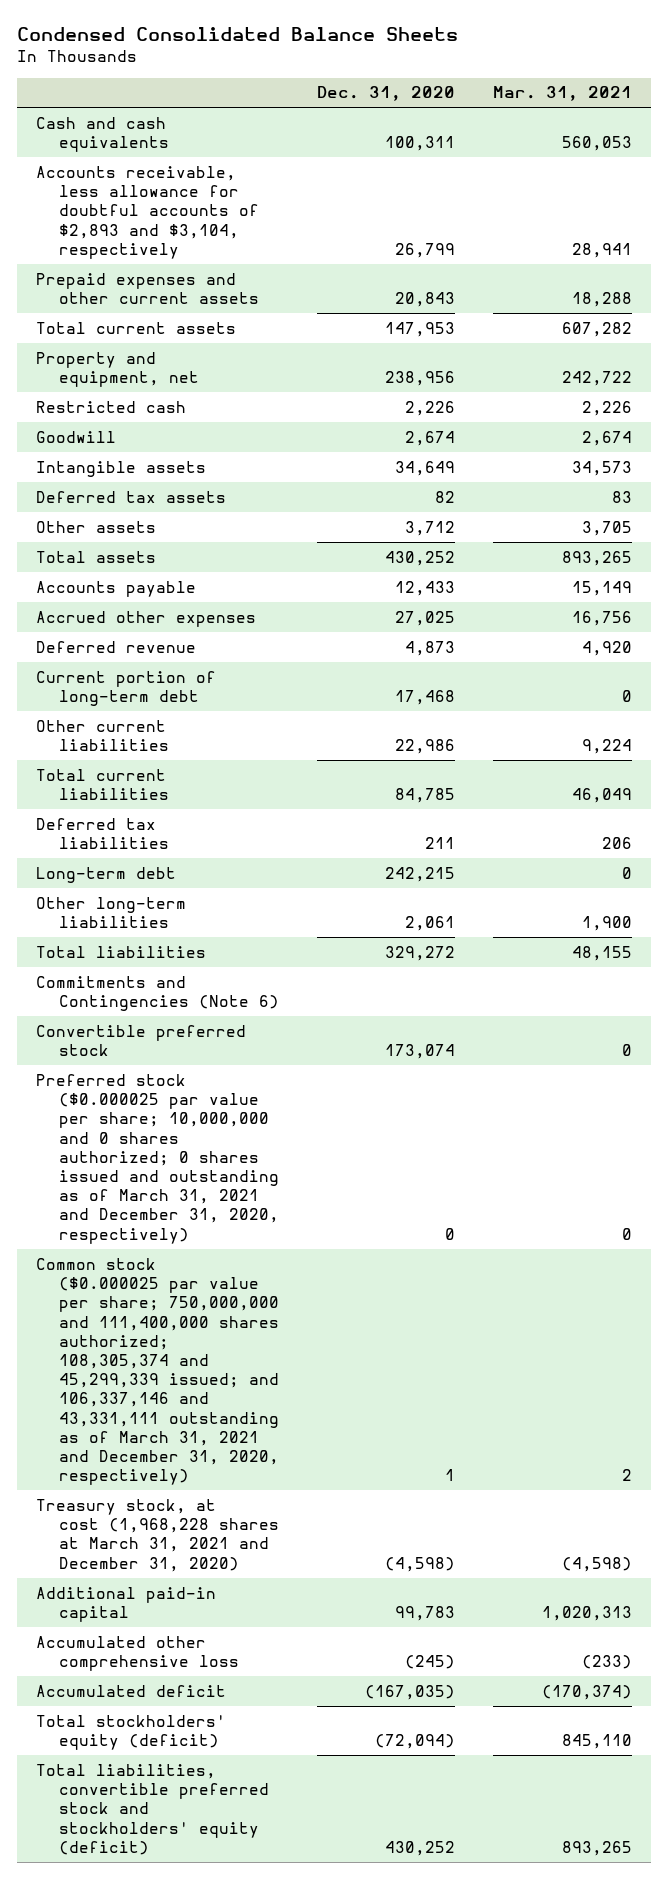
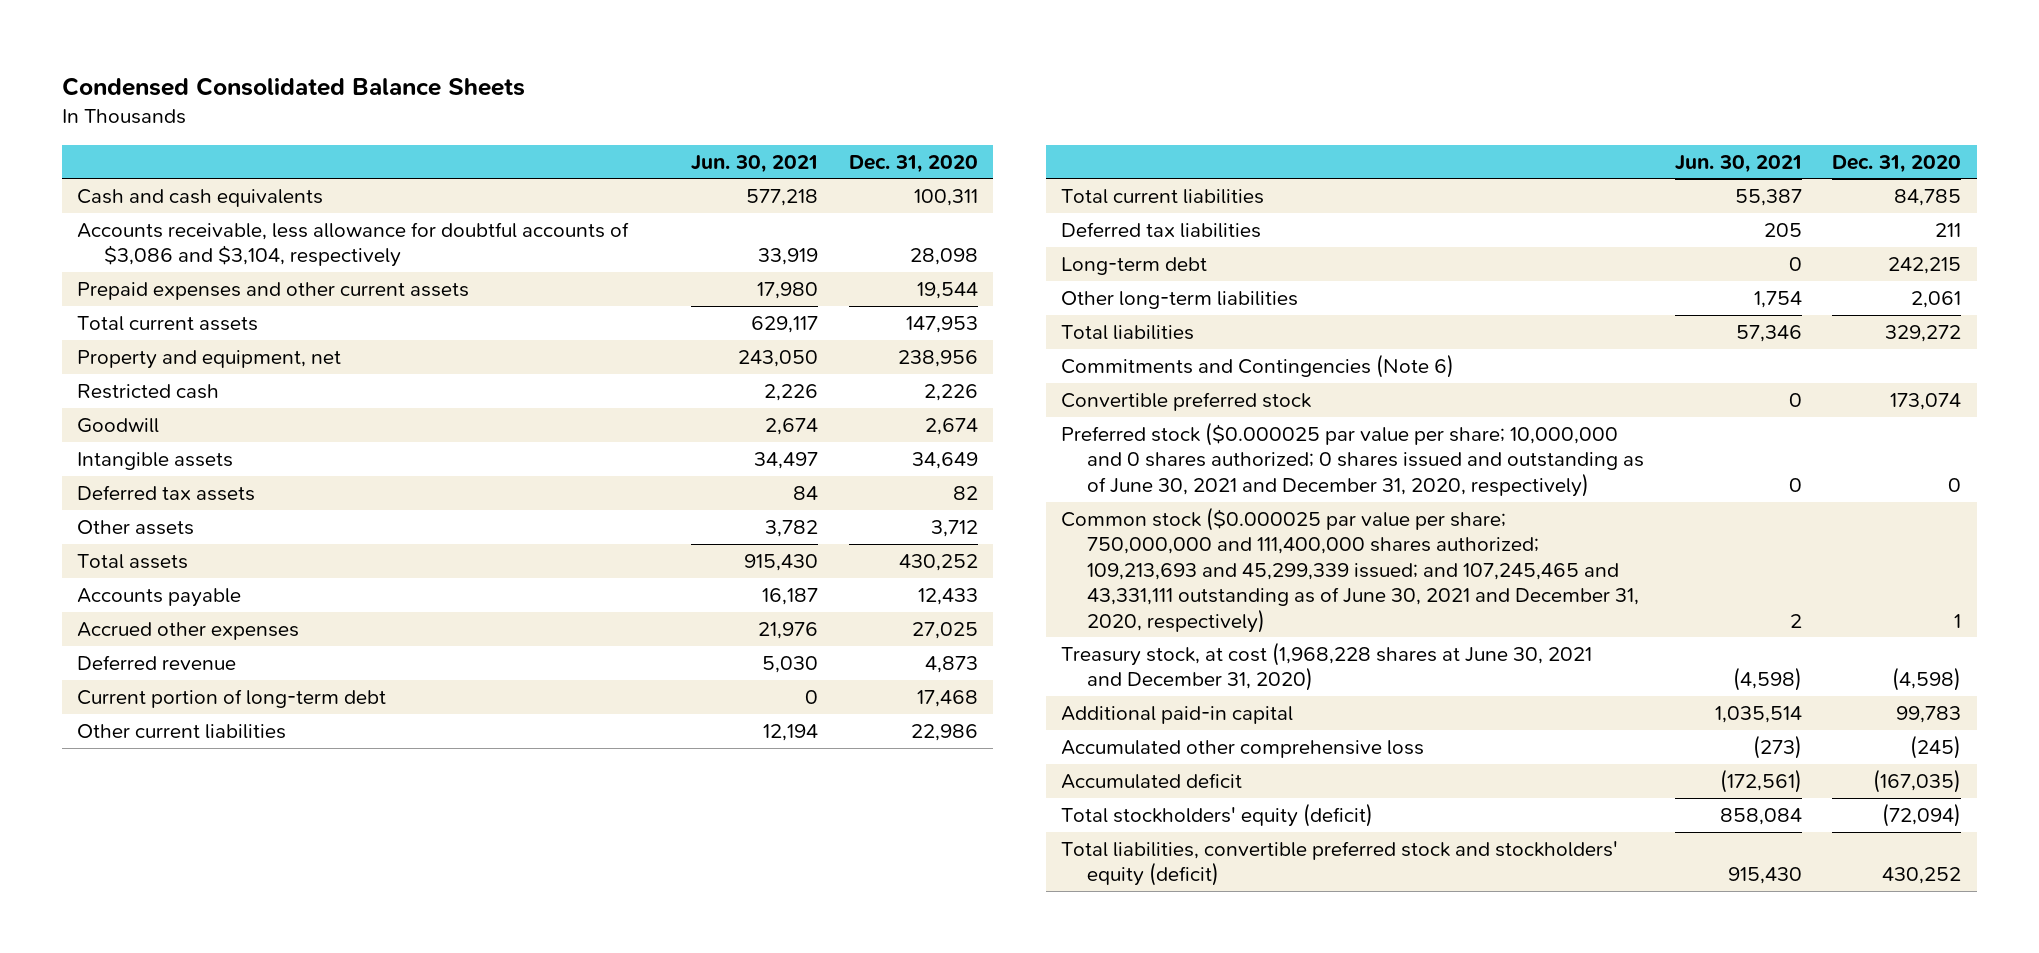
- | Dec. 31, 2020 | Mar. 31, 2021
+ | Jun. 30, 2021 | Dec. 31, 2020
- Accounts receivable, less allowance for doubtful accounts of $2,893 and $3,104, respectively | 26,799 | 28,941
- Prepaid expenses and other current assets | 20,843 | 18,288
+ Accounts receivable, less allowance for doubtful accounts of $3,086 and $3,104, respectively | 33,919 | 28,098
+ Prepaid expenses and other current assets | 17,980 | 19,544
- Preferred stock ($0.000025 par value per share; 10,000,000 and 0 shares authorized; 0 shares issued and outstanding as of March 31, 2021 and December 31, 2020, respectively) | 0 | 0
- Common stock ($0.000025 par value per share; 750,000,000 and 111,400,000 shares authorized; 108,305,374 and 45,299,339 issued; and 106,337,146 and 43,331,111 outstanding as of March 31, 2021 and December 31, 2020, respectively) | 1 | 2
- Treasury stock, at cost (1,968,228 shares at March 31, 2021 and December 31, 2020) | (4,598) | (4,598)
+ Preferred stock ($0.000025 par value per share; 10,000,000 and 0 shares authorized; 0 shares issued and outstanding as of June 30, 2021 and December 31, 2020, respectively) | 0 | 0
+ Common stock ($0.000025 par value per share; 750,000,000 and 111,400,000 shares authorized; 109,213,693 and 45,299,339 issued; and 107,245,465 and 43,331,111 outstanding as of June 30, 2021 and December 31, 2020, respectively) | 2 | 1
+ Treasury stock, at cost (1,968,228 shares at June 30, 2021 and December 31, 2020) | (4,598) | (4,598)

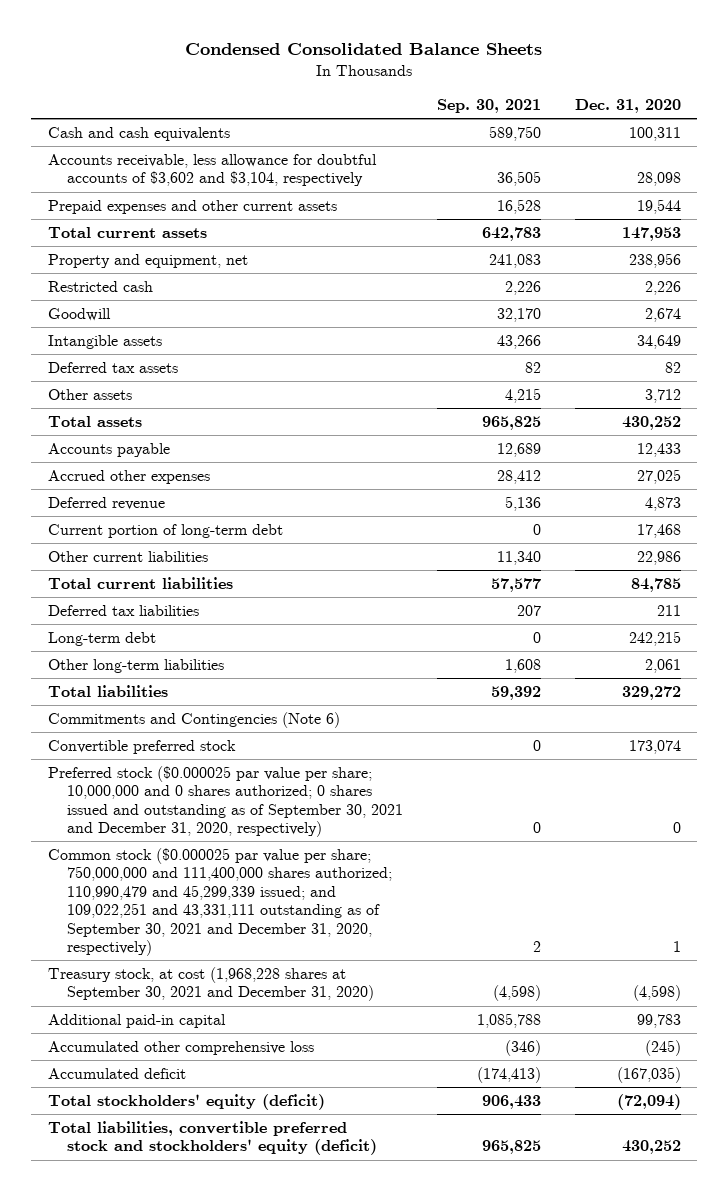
- | Jun. 30, 2021 | Dec. 31, 2020
+ | Sep. 30, 2021 | Dec. 31, 2020
- Accounts receivable, less allowance for doubtful accounts of $3,086 and $3,104, respectively | 33,919 | 28,098
+ Accounts receivable, less allowance for doubtful accounts of $3,602 and $3,104, respectively | 36,505 | 28,098
- Preferred stock ($0.000025 par value per share; 10,000,000 and 0 shares authorized; 0 shares issued and outstanding as of June 30, 2021 and December 31, 2020, respectively) | 0 | 0
- Common stock ($0.000025 par value per share; 750,000,000 and 111,400,000 shares authorized; 109,213,693 and 45,299,339 issued; and 107,245,465 and 43,331,111 outstanding as of June 30, 2021 and December 31, 2020, respectively) | 2 | 1
- Treasury stock, at cost (1,968,228 shares at June 30, 2021 and December 31, 2020) | (4,598) | (4,598)
+ Preferred stock ($0.000025 par value per share; 10,000,000 and 0 shares authorized; 0 shares issued and outstanding as of September 30, 2021 and December 31, 2020, respectively) | 0 | 0
+ Common stock ($0.000025 par value per share; 750,000,000 and 111,400,000 shares authorized; 110,990,479 and 45,299,339 issued; and 109,022,251 and 43,331,111 outstanding as of September 30, 2021 and December 31, 2020, respectively) | 2 | 1
+ Treasury stock, at cost (1,968,228 shares at September 30, 2021 and December 31, 2020) | (4,598) | (4,598)

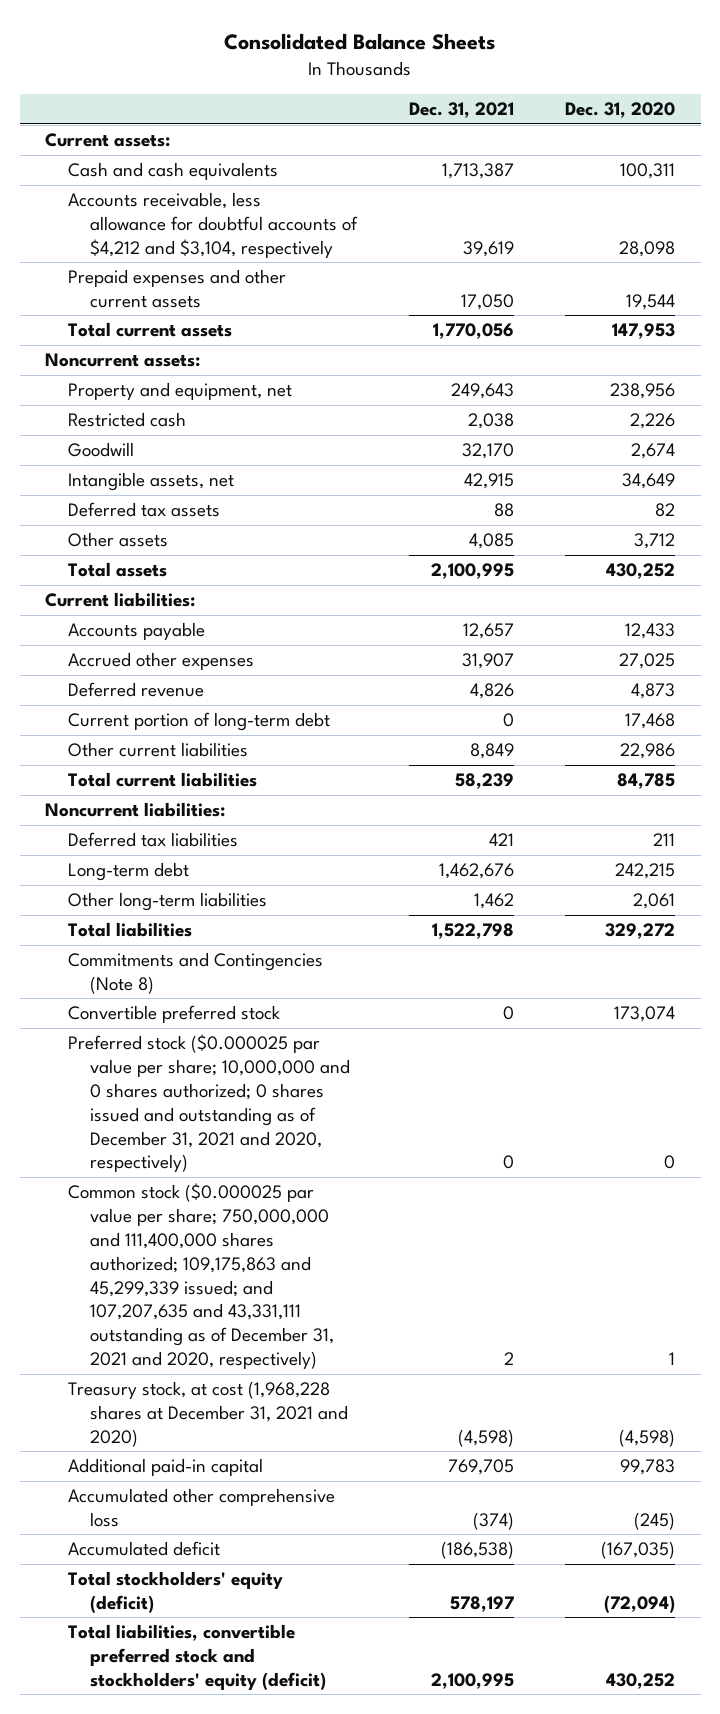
- Condensed Consolidated Balance Sheets
+ Consolidated Balance Sheets
- | Sep. 30, 2021 | Dec. 31, 2020
+ | Dec. 31, 2021 | Dec. 31, 2020
+ Current assets:
- Accounts receivable, less allowance for doubtful accounts of $3,602 and $3,104, respectively | 36,505 | 28,098
+ Accounts receivable, less allowance for doubtful accounts of $4,212 and $3,104, respectively | 39,619 | 28,098
+ Noncurrent assets:
- Intangible assets | 43,266 | 34,649
+ Intangible assets, net | 42,915 | 34,649
+ Current liabilities:
+ Noncurrent liabilities:
- Commitments and Contingencies (Note 6)
+ Commitments and Contingencies (Note 8)
- Preferred stock ($0.000025 par value per share; 10,000,000 and 0 shares authorized; 0 shares issued and outstanding as of September 30, 2021 and December 31, 2020, respectively) | 0 | 0
- Common stock ($0.000025 par value per share; 750,000,000 and 111,400,000 shares authorized; 110,990,479 and 45,299,339 issued; and 109,022,251 and 43,331,111 outstanding as of September 30, 2021 and December 31, 2020, respectively) | 2 | 1
- Treasury stock, at cost (1,968,228 shares at September 30, 2021 and December 31, 2020) | (4,598) | (4,598)
+ Preferred stock ($0.000025 par value per share; 10,000,000 and 0 shares authorized; 0 shares issued and outstanding as of December 31, 2021 and 2020, respectively) | 0 | 0
+ Common stock ($0.000025 par value per share; 750,000,000 and 111,400,000 shares authorized; 109,175,863 and 45,299,339 issued; and 107,207,635 and 43,331,111 outstanding as of December 31, 2021 and 2020, respectively) | 2 | 1
+ Treasury stock, at cost (1,968,228 shares at December 31, 2021 and 2020) | (4,598) | (4,598)

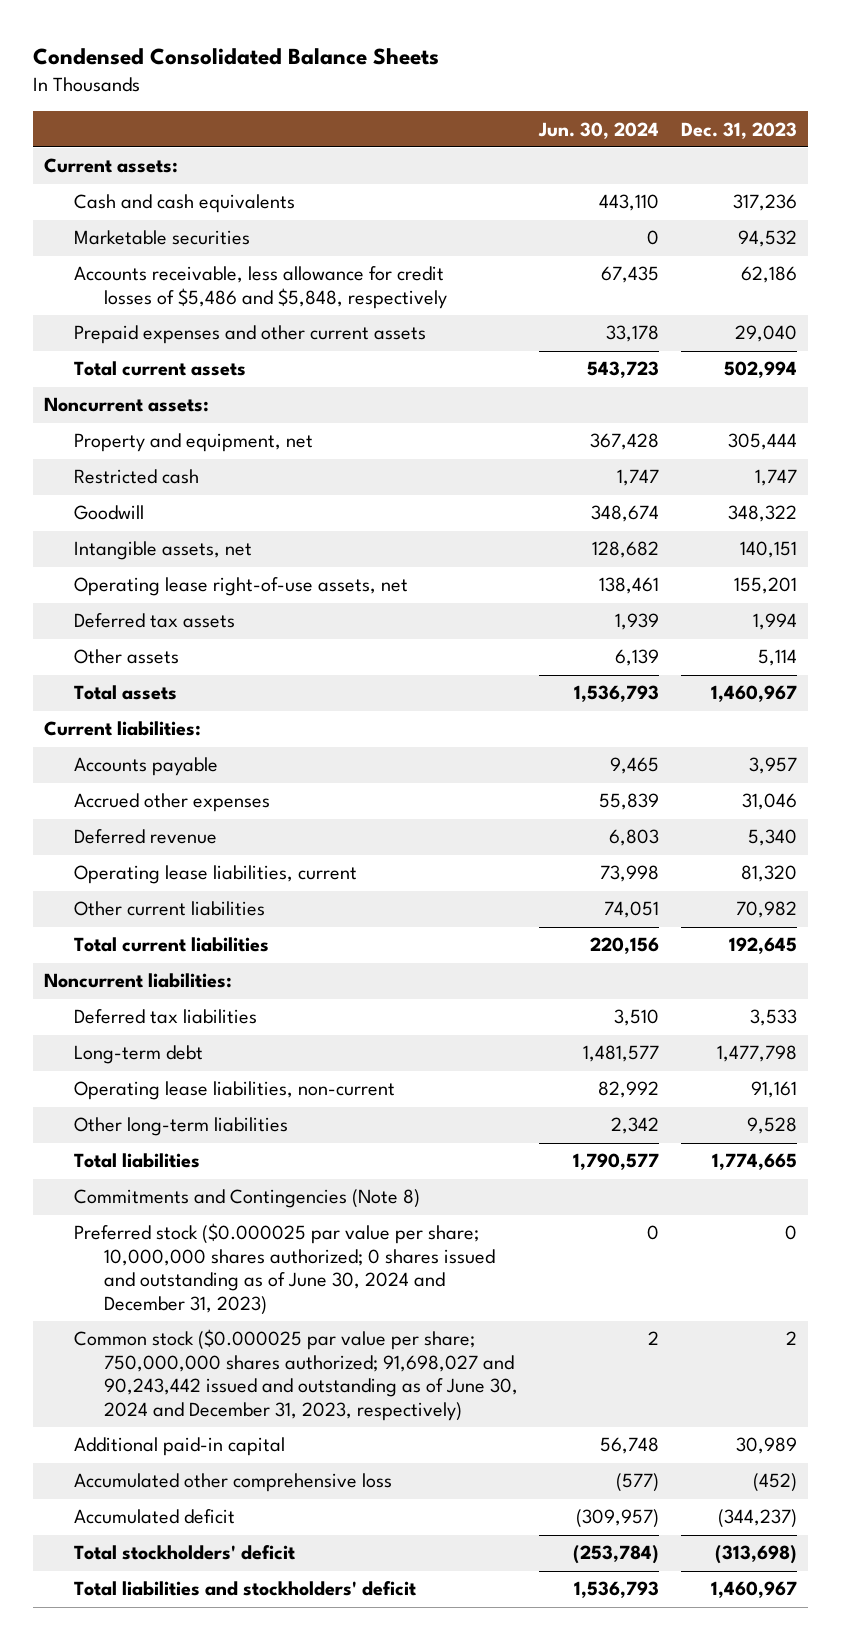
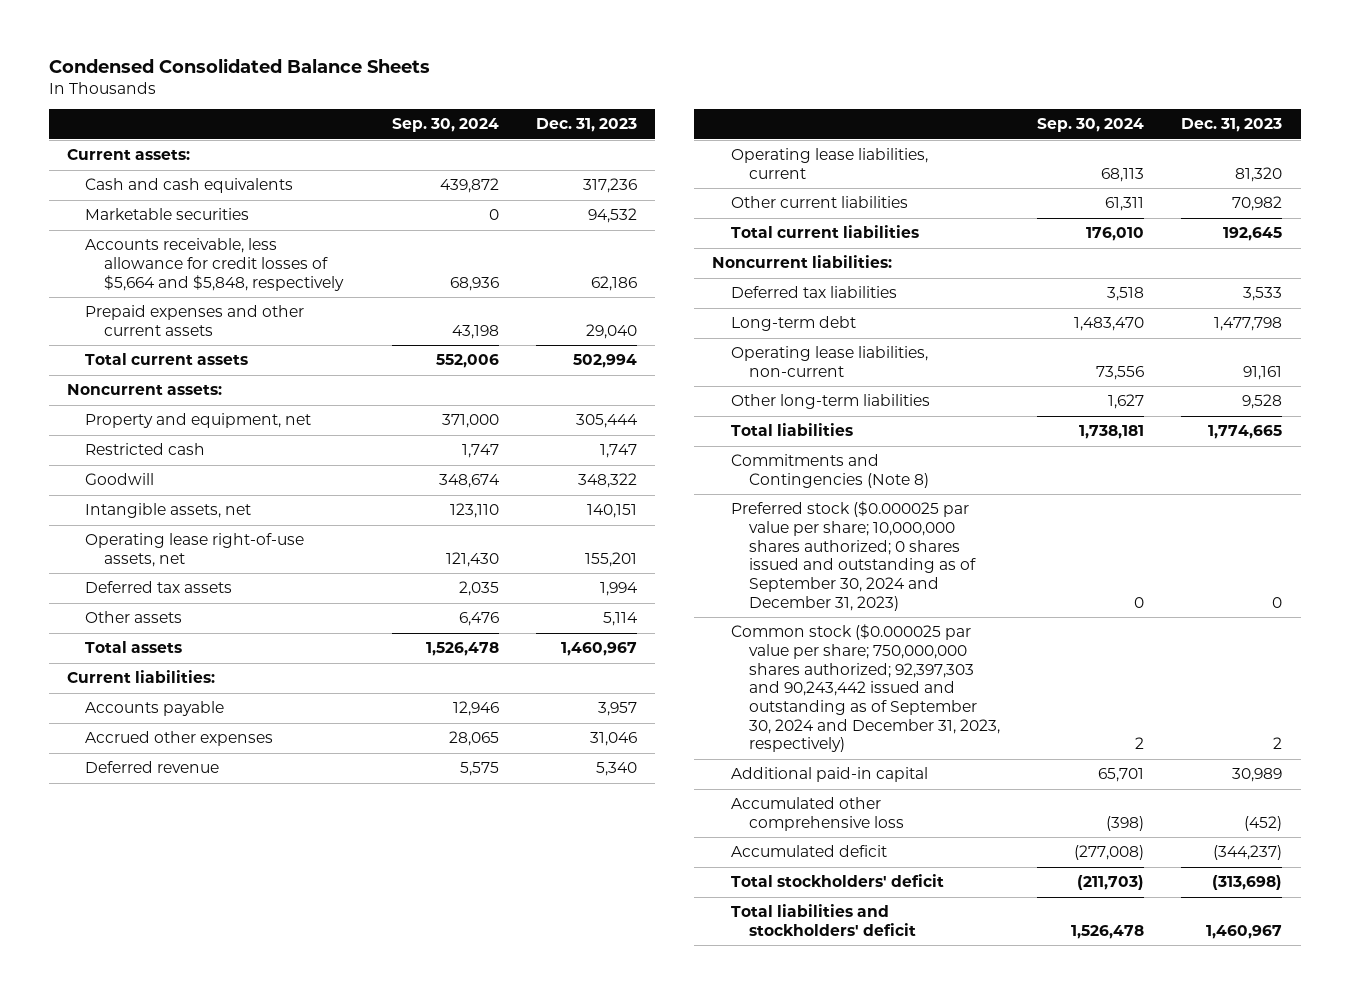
- | Jun. 30, 2024 | Dec. 31, 2023
+ | Sep. 30, 2024 | Dec. 31, 2023
- Accounts receivable, less allowance for credit losses of $5,486 and $5,848, respectively | 67,435 | 62,186
+ Accounts receivable, less allowance for credit losses of $5,664 and $5,848, respectively | 68,936 | 62,186
- Preferred stock ($0.000025 par value per share; 10,000,000 shares authorized; 0 shares issued and outstanding as of June 30, 2024 and December 31, 2023) | 0 | 0
- Common stock ($0.000025 par value per share; 750,000,000 shares authorized; 91,698,027 and 90,243,442 issued and outstanding as of June 30, 2024 and December 31, 2023, respectively) | 2 | 2
+ Preferred stock ($0.000025 par value per share; 10,000,000 shares authorized; 0 shares issued and outstanding as of September 30, 2024 and December 31, 2023) | 0 | 0
+ Common stock ($0.000025 par value per share; 750,000,000 shares authorized; 92,397,303 and 90,243,442 issued and outstanding as of September 30, 2024 and December 31, 2023, respectively) | 2 | 2

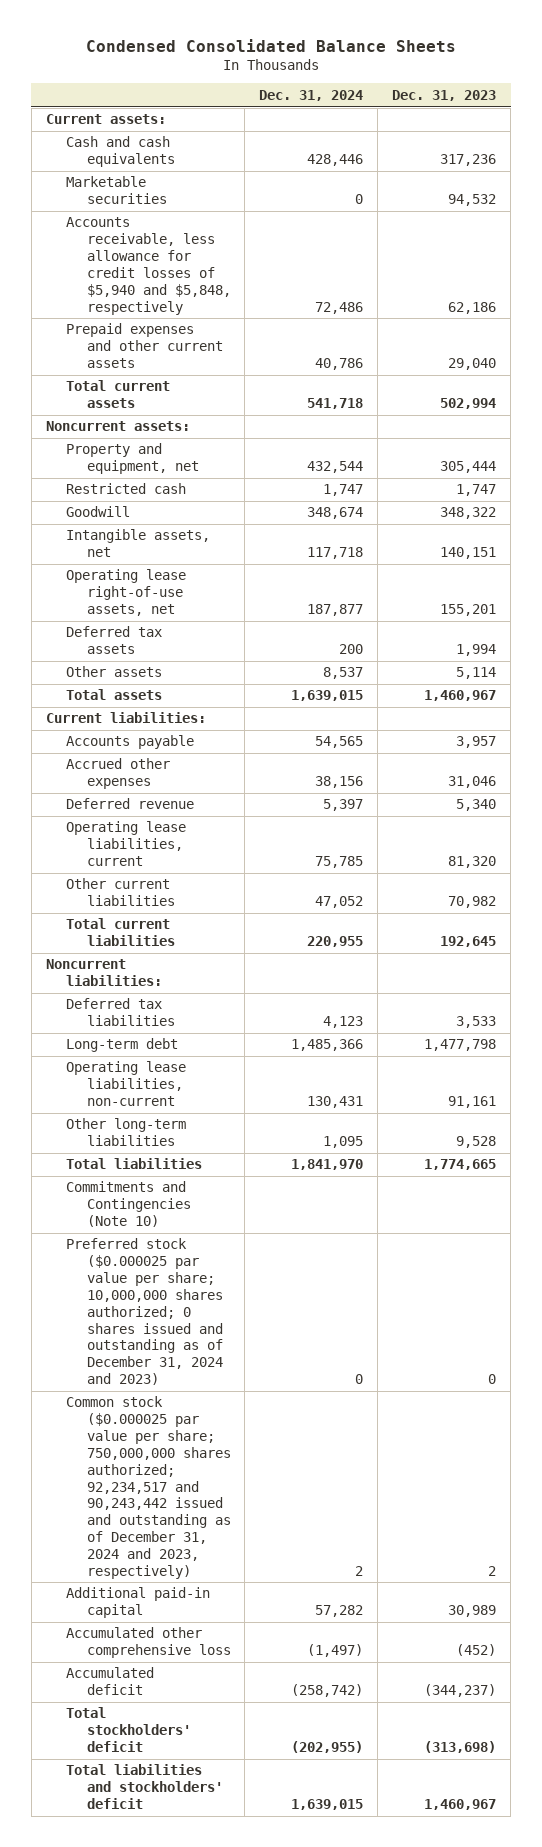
- | Sep. 30, 2024 | Dec. 31, 2023
+ | Dec. 31, 2024 | Dec. 31, 2023
- Accounts receivable, less allowance for credit losses of $5,664 and $5,848, respectively | 68,936 | 62,186
+ Accounts receivable, less allowance for credit losses of $5,940 and $5,848, respectively | 72,486 | 62,186
- Commitments and Contingencies (Note 8)
- Preferred stock ($0.000025 par value per share; 10,000,000 shares authorized; 0 shares issued and outstanding as of September 30, 2024 and December 31, 2023) | 0 | 0
- Common stock ($0.000025 par value per share; 750,000,000 shares authorized; 92,397,303 and 90,243,442 issued and outstanding as of September 30, 2024 and December 31, 2023, respectively) | 2 | 2
+ Commitments and Contingencies (Note 10)
+ Preferred stock ($0.000025 par value per share; 10,000,000 shares authorized; 0 shares issued and outstanding as of December 31, 2024 and 2023) | 0 | 0
+ Common stock ($0.000025 par value per share; 750,000,000 shares authorized; 92,234,517 and 90,243,442 issued and outstanding as of December 31, 2024 and 2023, respectively) | 2 | 2

